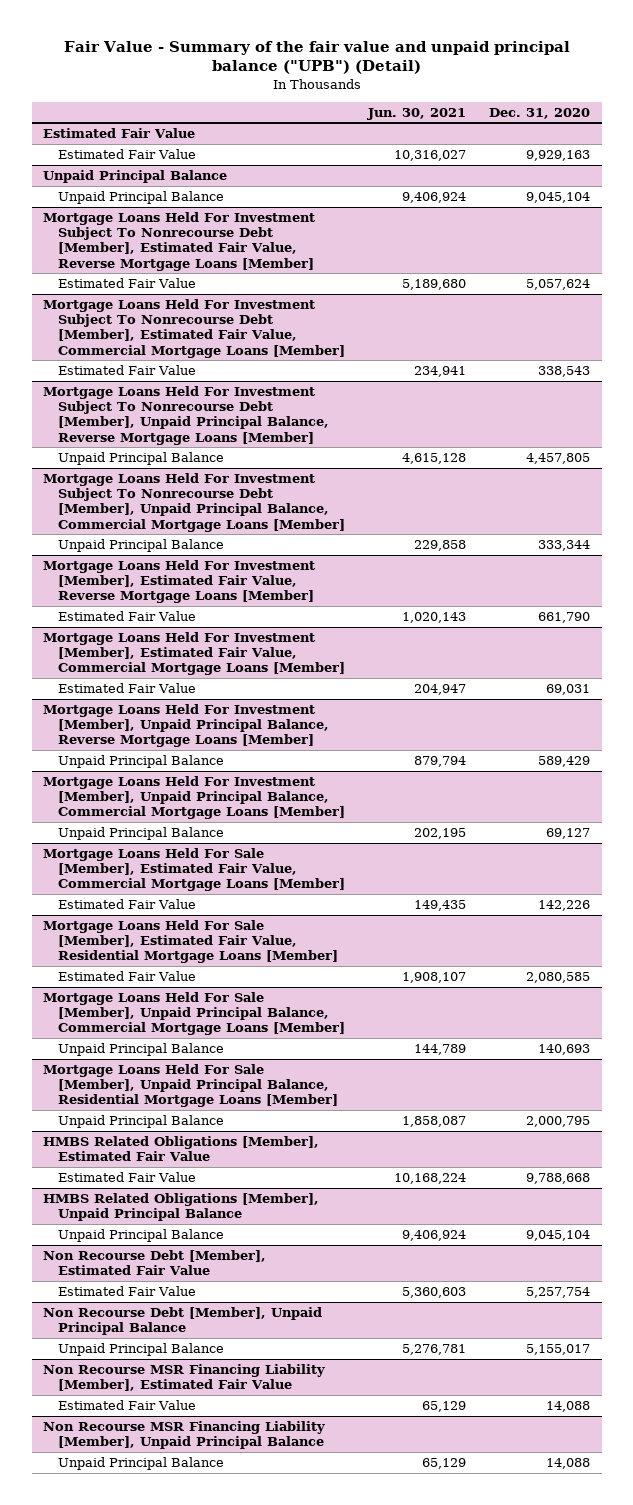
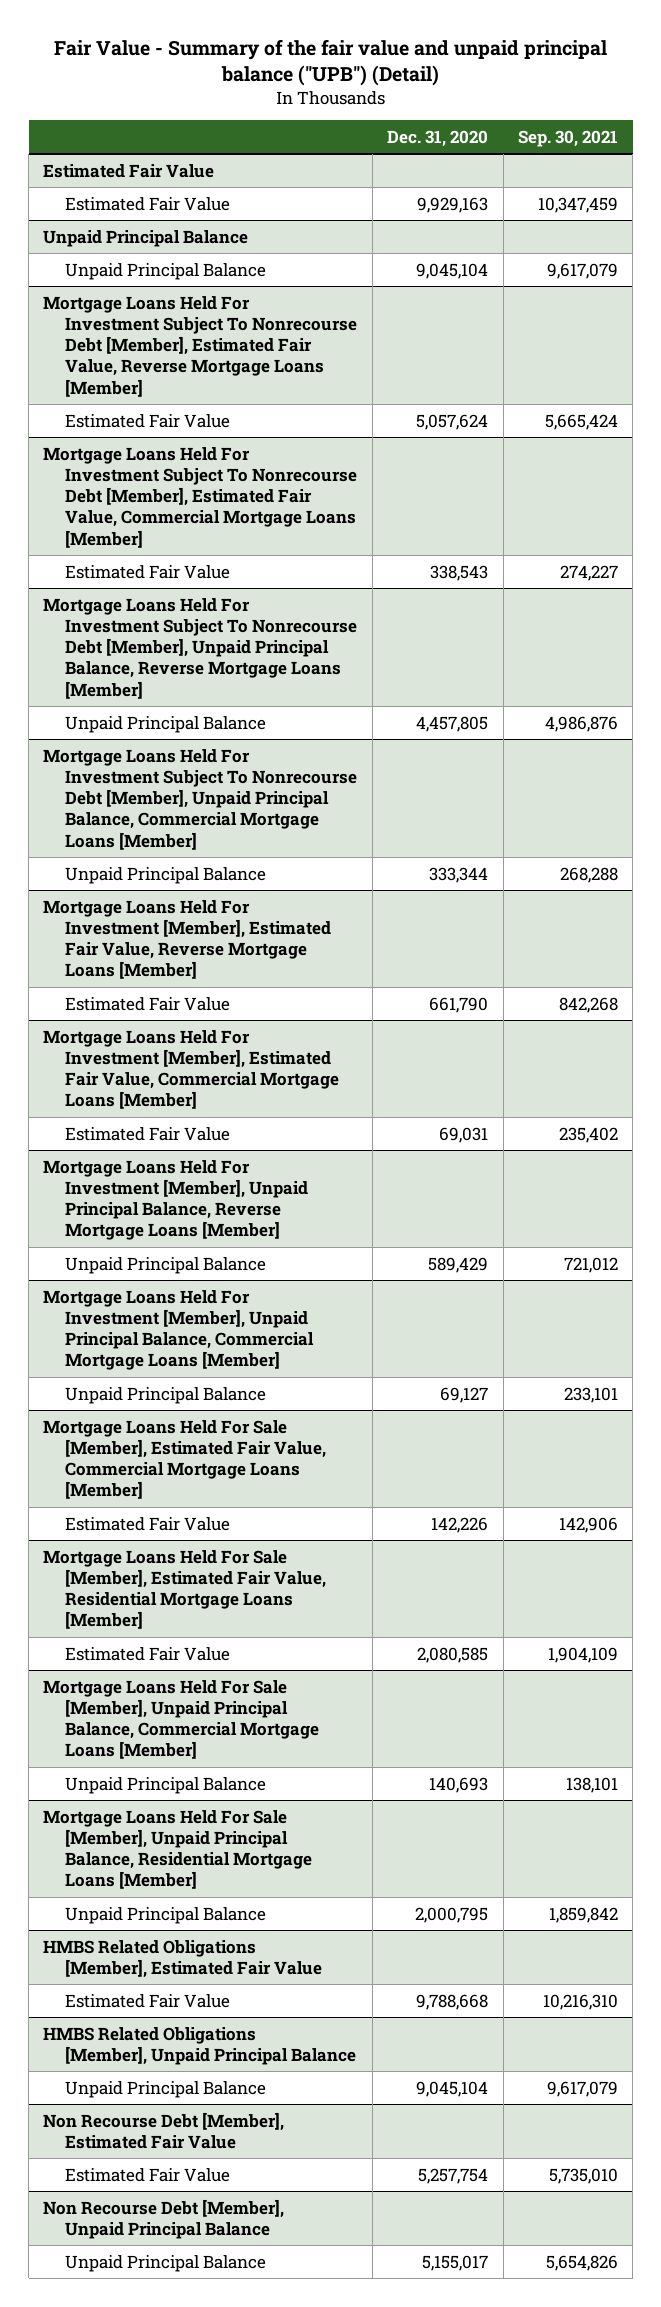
- | Jun. 30, 2021 | Dec. 31, 2020
+ | Dec. 31, 2020 | Sep. 30, 2021
- Non Recourse MSR Financing Liability [Member], Estimated Fair Value
- Estimated Fair Value | 65,129 | 14,088
- Non Recourse MSR Financing Liability [Member], Unpaid Principal Balance
- Unpaid Principal Balance | 65,129 | 14,088

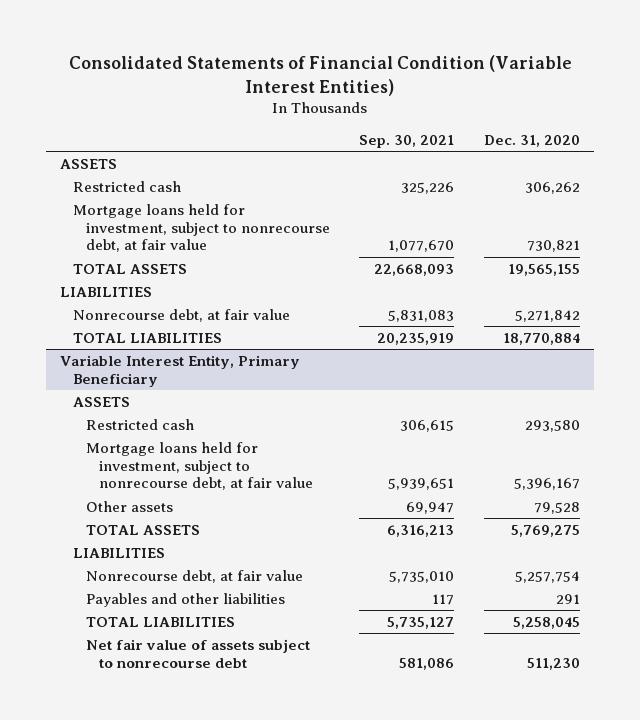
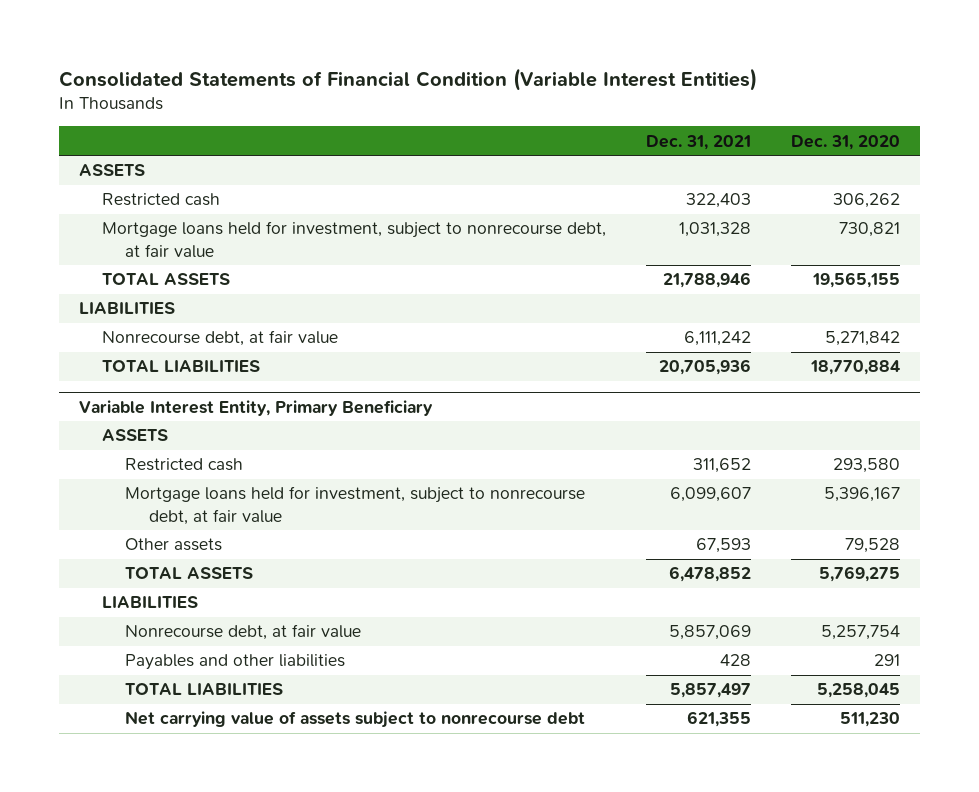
- | Sep. 30, 2021 | Dec. 31, 2020
+ | Dec. 31, 2021 | Dec. 31, 2020
@ Variable Interest Entity, Primary Beneficiary
- Net fair value of assets subject to nonrecourse debt | 581,086 | 511,230
+ Net carrying value of assets subject to nonrecourse debt | 621,355 | 511,230

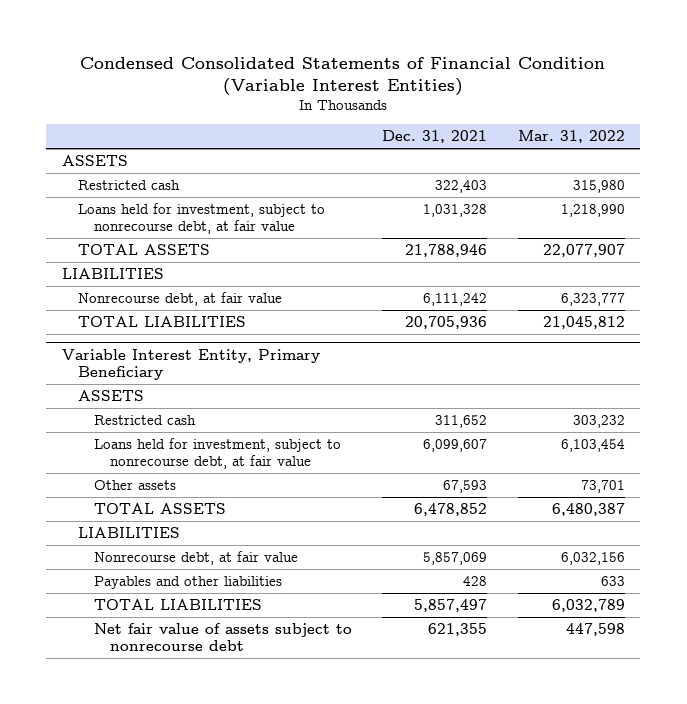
- Consolidated Statements of Financial Condition (Variable Interest Entities)
+ Condensed Consolidated Statements of Financial Condition (Variable Interest Entities)
- | Dec. 31, 2021 | Dec. 31, 2020
+ | Dec. 31, 2021 | Mar. 31, 2022
- Mortgage loans held for investment, subject to nonrecourse debt, at fair value | 1,031,328 | 730,821
+ Loans held for investment, subject to nonrecourse debt, at fair value | 1,031,328 | 1,218,990
@ Variable Interest Entity, Primary Beneficiary
- Mortgage loans held for investment, subject to nonrecourse debt, at fair value | 6,099,607 | 5,396,167
+ Loans held for investment, subject to nonrecourse debt, at fair value | 6,099,607 | 6,103,454
- Net carrying value of assets subject to nonrecourse debt | 621,355 | 511,230
+ Net fair value of assets subject to nonrecourse debt | 621,355 | 447,598

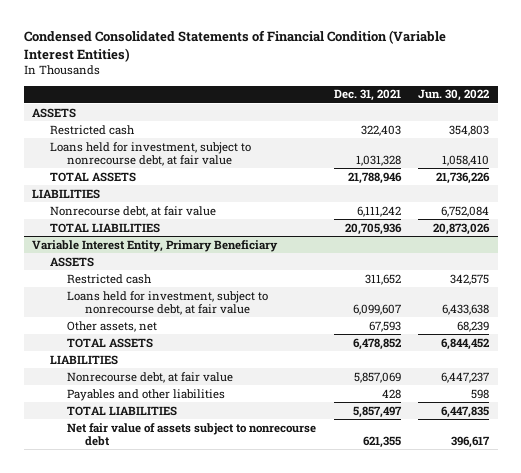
- | Dec. 31, 2021 | Mar. 31, 2022
+ | Dec. 31, 2021 | Jun. 30, 2022
@ Variable Interest Entity, Primary Beneficiary
- Other assets | 67,593 | 73,701
+ Other assets, net | 67,593 | 68,239

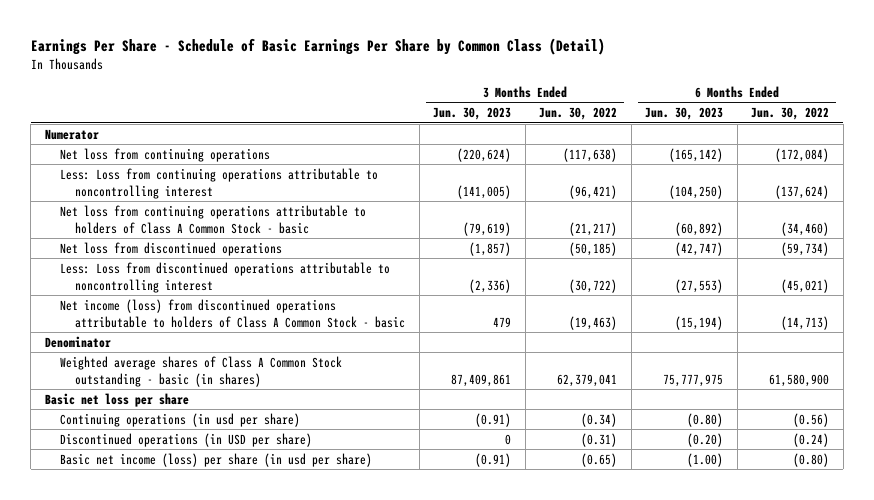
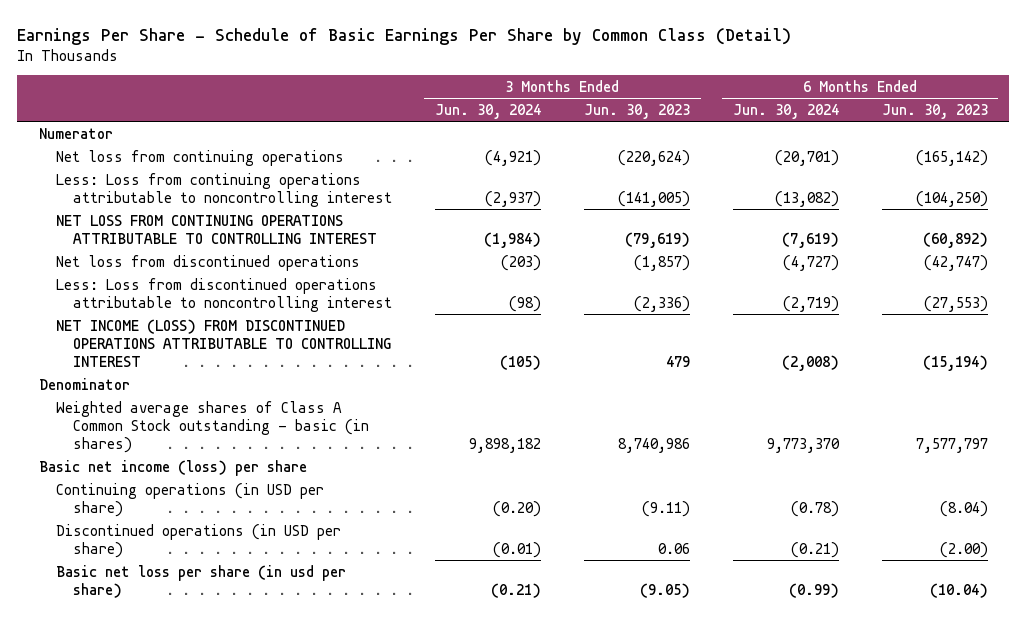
- | 3 Months Ended Jun. 30, 2023 | 3 Months Ended Jun. 30, 2022 | 6 Months Ended Jun. 30, 2023 | 6 Months Ended Jun. 30, 2022
+ | 3 Months Ended Jun. 30, 2024 | 3 Months Ended Jun. 30, 2023 | 6 Months Ended Jun. 30, 2024 | 6 Months Ended Jun. 30, 2023
- Net loss from continuing operations attributable to holders of Class A Common Stock - basic | (79,619) | (21,217) | (60,892) | (34,460)
+ NET LOSS FROM CONTINUING OPERATIONS ATTRIBUTABLE TO CONTROLLING INTEREST | (1,984) | (79,619) | (7,619) | (60,892)
- Net income (loss) from discontinued operations attributable to holders of Class A Common Stock - basic | 479 | (19,463) | (15,194) | (14,713)
+ NET INCOME (LOSS) FROM DISCONTINUED OPERATIONS ATTRIBUTABLE TO CONTROLLING INTEREST | (105) | 479 | (2,008) | (15,194)
- Weighted average shares of Class A Common Stock outstanding - basic (in shares) | 87,409,861 | 62,379,041 | 75,777,975 | 61,580,900
- Basic net loss per share
- Continuing operations (in usd per share) | (0.91) | (0.34) | (0.80) | (0.56)
- Discontinued operations (in USD per share) | 0 | (0.31) | (0.20) | (0.24)
- Basic net income (loss) per share (in usd per share) | (0.91) | (0.65) | (1.00) | (0.80)
+ Weighted average shares of Class A Common Stock outstanding - basic (in shares) | 9,898,182 | 8,740,986 | 9,773,370 | 7,577,797
+ Basic net income (loss) per share
+ Continuing operations (in USD per share) | (0.20) | (9.11) | (0.78) | (8.04)
+ Discontinued operations (in USD per share) | (0.01) | 0.06 | (0.21) | (2.00)
+ Basic net loss per share (in usd per share) | (0.21) | (9.05) | (0.99) | (10.04)

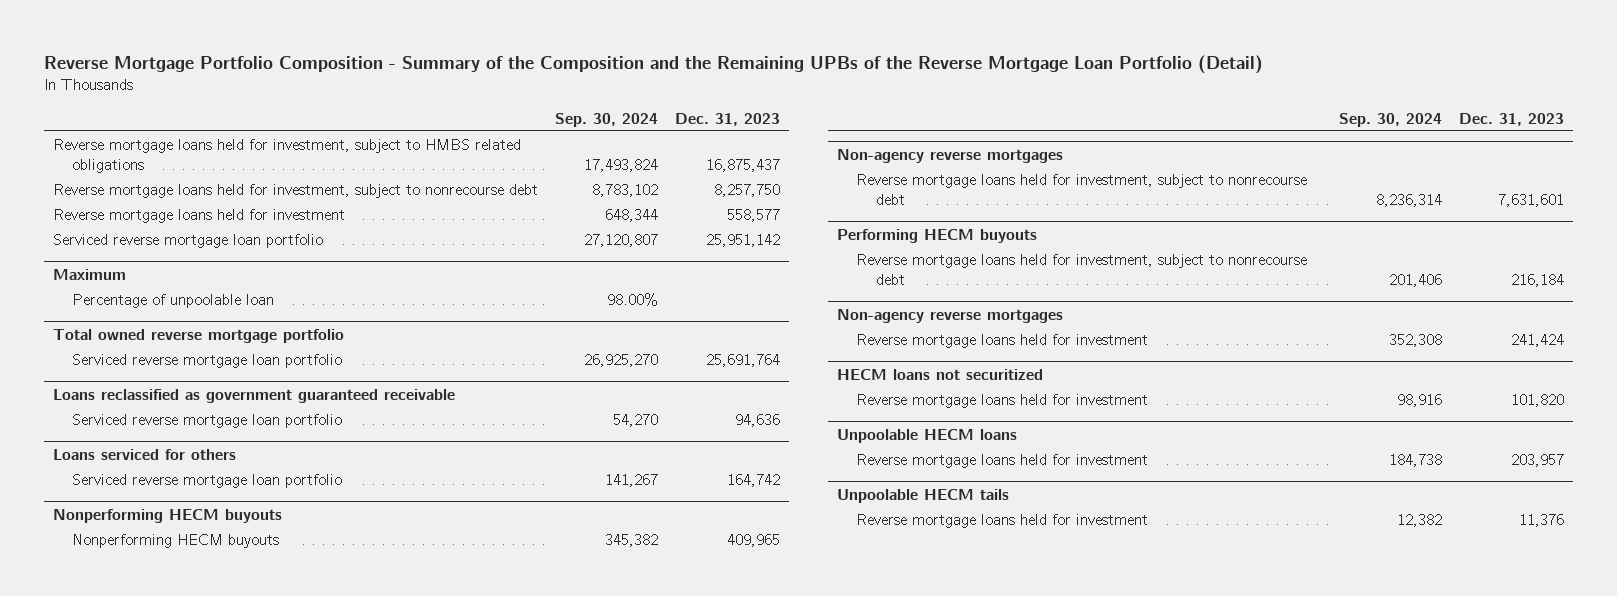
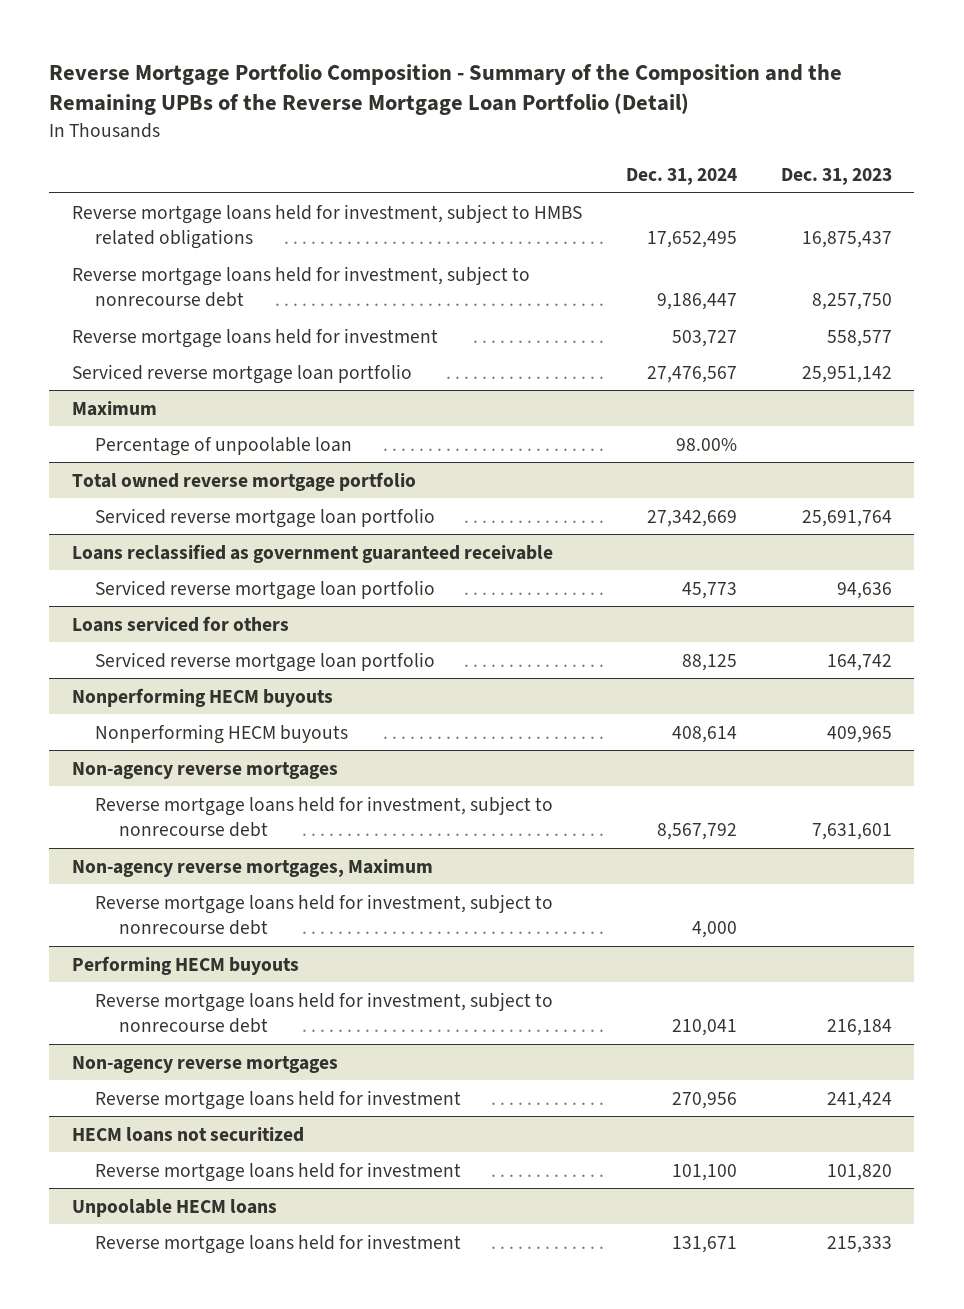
- | Sep. 30, 2024 | Dec. 31, 2023
+ | Dec. 31, 2024 | Dec. 31, 2023
+ Non-agency reverse mortgages, Maximum
+ Reverse mortgage loans held for investment, subject to nonrecourse debt | 4,000 |
@ Unpoolable HECM loans
- Reverse mortgage loans held for investment | 184,738 | 203,957
- Unpoolable HECM tails
- Reverse mortgage loans held for investment | 12,382 | 11,376
@ Unpoolable HECM loans
+ Reverse mortgage loans held for investment | 131,671 | 215,333

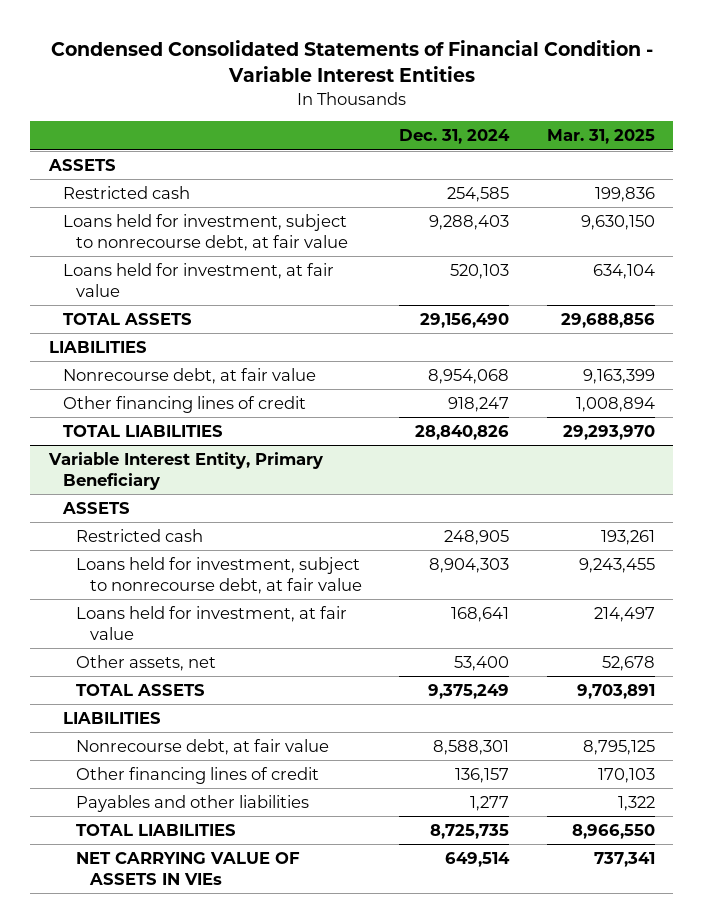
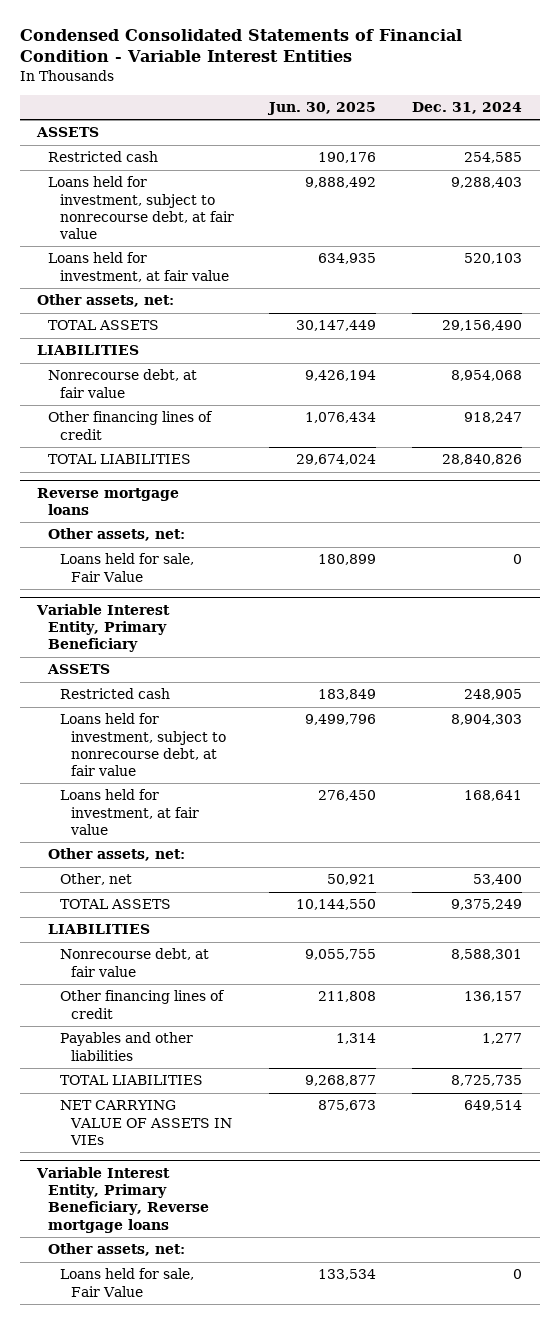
- | Dec. 31, 2024 | Mar. 31, 2025
+ | Jun. 30, 2025 | Dec. 31, 2024
+ Other assets, net:
+ Reverse mortgage loans
+ Other assets, net:
+ Loans held for sale, Fair Value | 180,899 | 0
@ Variable Interest Entity, Primary Beneficiary
- Other assets, net | 53,400 | 52,678
+ Other assets, net:
+ Other, net | 50,921 | 53,400
+ Variable Interest Entity, Primary Beneficiary, Reverse mortgage loans
+ Other assets, net:
+ Loans held for sale, Fair Value | 133,534 | 0

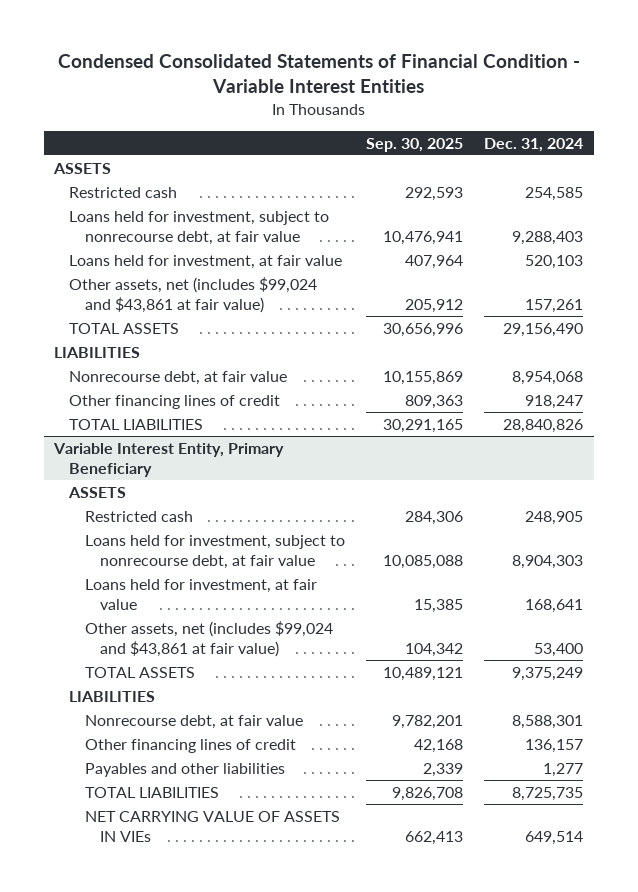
- | Jun. 30, 2025 | Dec. 31, 2024
+ | Sep. 30, 2025 | Dec. 31, 2024
- Other assets, net:
+ Other assets, net (includes $99,024 and $43,861 at fair value) | 205,912 | 157,261
- Reverse mortgage loans
- Other assets, net:
- Loans held for sale, Fair Value | 180,899 | 0
@ Variable Interest Entity, Primary Beneficiary
- Other assets, net:
- Other, net | 50,921 | 53,400
+ Other assets, net (includes $99,024 and $43,861 at fair value) | 104,342 | 53,400
- Variable Interest Entity, Primary Beneficiary, Reverse mortgage loans
- Other assets, net:
- Loans held for sale, Fair Value | 133,534 | 0

